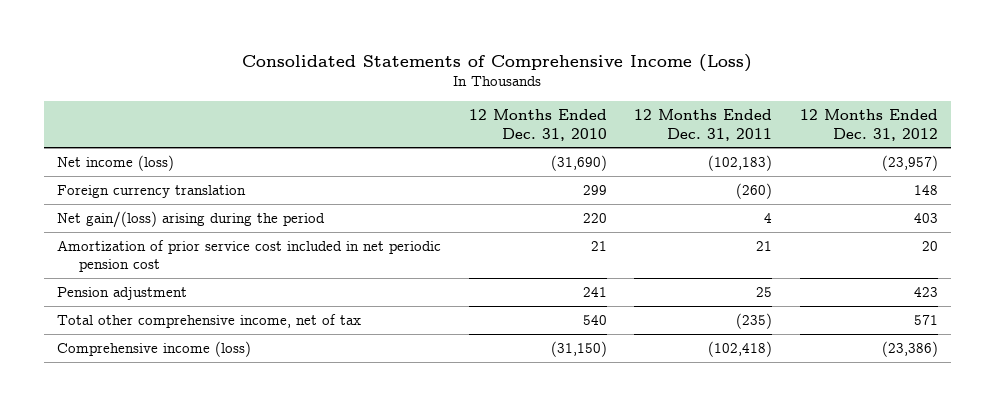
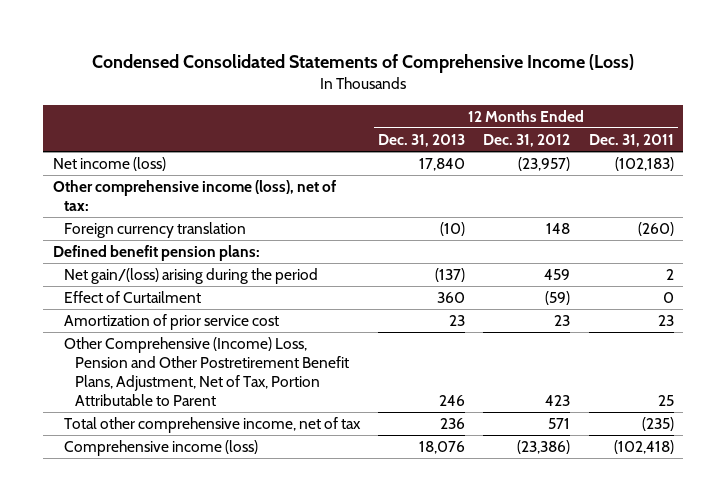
- Consolidated Statements of Comprehensive Income (Loss)
+ Condensed Consolidated Statements of Comprehensive Income (Loss)
- | 12 Months Ended Dec. 31, 2010 | 12 Months Ended Dec. 31, 2011 | 12 Months Ended Dec. 31, 2012
+ | 12 Months Ended Dec. 31, 2013 | 12 Months Ended Dec. 31, 2012 | 12 Months Ended Dec. 31, 2011
+ Other comprehensive income (loss), net of tax:
- Net gain/(loss) arising during the period | 220 | 4 | 403
- Amortization of prior service cost included in net periodic pension cost | 21 | 21 | 20
- Pension adjustment | 241 | 25 | 423
+ Defined benefit pension plans:
+ Net gain/(loss) arising during the period | (137) | 459 | 2
+ Effect of Curtailment | 360 | (59) | 0
+ Amortization of prior service cost | 23 | 23 | 23
+ Other Comprehensive (Income) Loss, Pension and Other Postretirement Benefit Plans, Adjustment, Net of Tax, Portion Attributable to Parent | 246 | 423 | 25

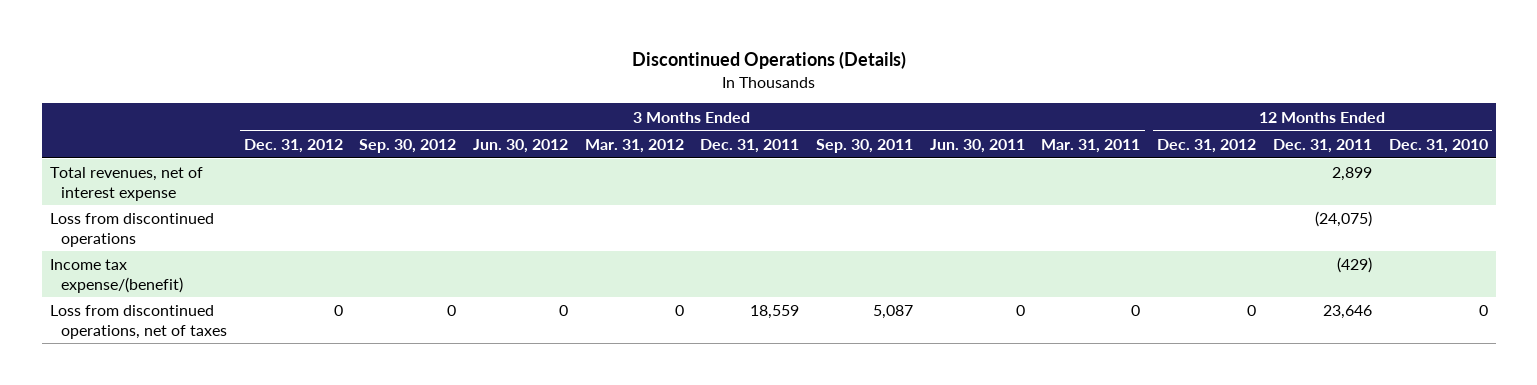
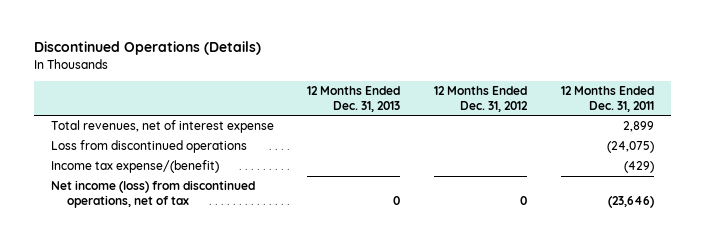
- | 3 Months Ended Dec. 31, 2012 | 3 Months Ended Sep. 30, 2012 | 3 Months Ended Jun. 30, 2012 | 3 Months Ended Mar. 31, 2012 | 3 Months Ended Dec. 31, 2011 | 3 Months Ended Sep. 30, 2011 | 3 Months Ended Jun. 30, 2011 | 3 Months Ended Mar. 31, 2011 | 12 Months Ended Dec. 31, 2012 | 12 Months Ended Dec. 31, 2011 | 12 Months Ended Dec. 31, 2010
+ | 12 Months Ended Dec. 31, 2013 | 12 Months Ended Dec. 31, 2012 | 12 Months Ended Dec. 31, 2011
- Loss from discontinued operations, net of taxes | 0 | 0 | 0 | 0 | 18,559 | 5,087 | 0 | 0 | 0 | 23,646 | 0
+ Net income (loss) from discontinued operations, net of tax | 0 | 0 | (23,646)

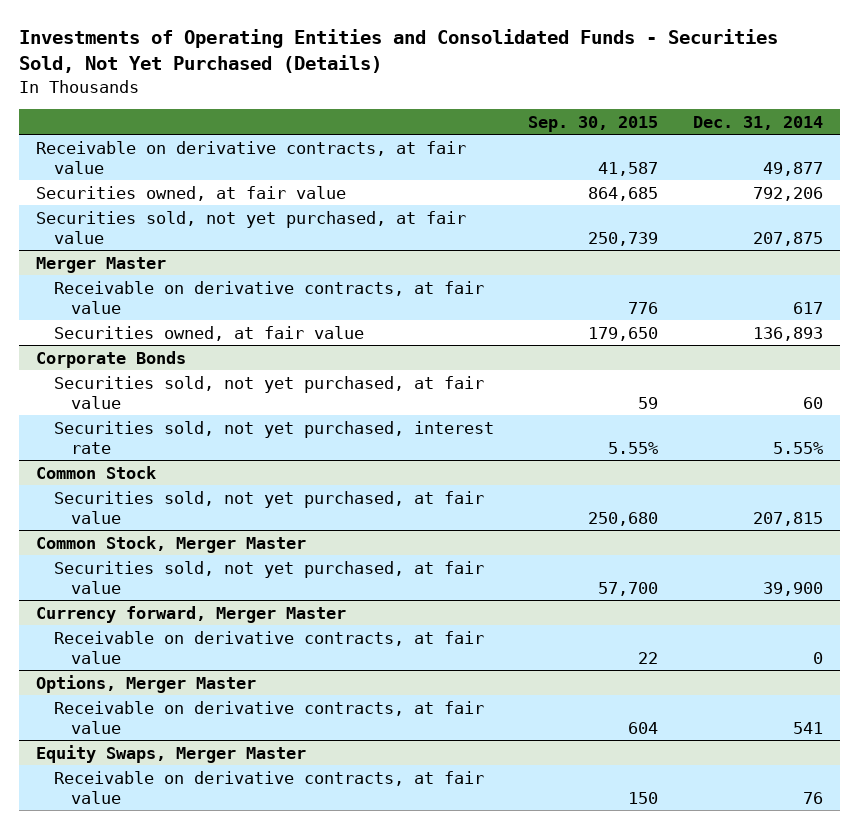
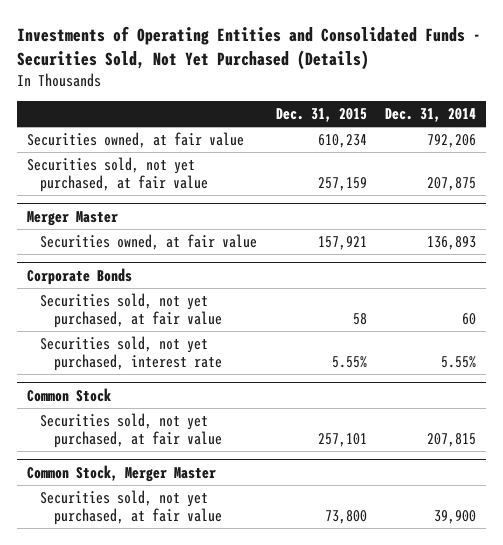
- | Sep. 30, 2015 | Dec. 31, 2014
+ | Dec. 31, 2015 | Dec. 31, 2014
- Receivable on derivative contracts, at fair value | 41,587 | 49,877
@ Merger Master
- Receivable on derivative contracts, at fair value | 776 | 617
- Currency forward, Merger Master
- Receivable on derivative contracts, at fair value | 22 | 0
- Options, Merger Master
- Receivable on derivative contracts, at fair value | 604 | 541
- Equity Swaps, Merger Master
- Receivable on derivative contracts, at fair value | 150 | 76

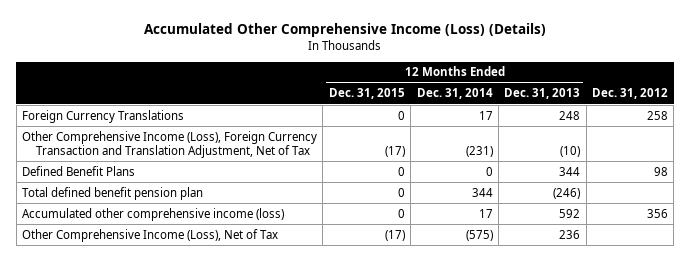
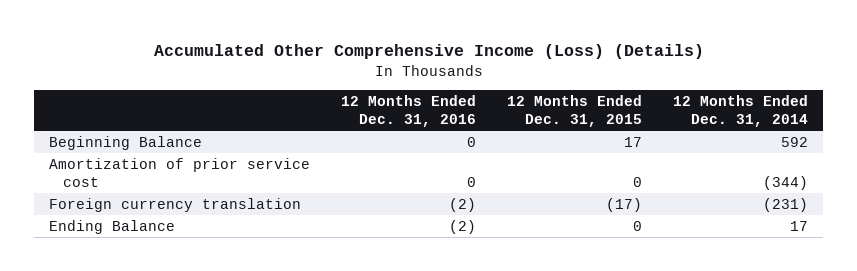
- | 12 Months Ended Dec. 31, 2015 | 12 Months Ended Dec. 31, 2014 | 12 Months Ended Dec. 31, 2013 | Dec. 31, 2012
+ | 12 Months Ended Dec. 31, 2016 | 12 Months Ended Dec. 31, 2015 | 12 Months Ended Dec. 31, 2014
- Foreign Currency Translations | 0 | 17 | 248 | 258
- Other Comprehensive Income (Loss), Foreign Currency Transaction and Translation Adjustment, Net of Tax | (17) | (231) | (10) |
- Defined Benefit Plans | 0 | 0 | 344 | 98
- Total defined benefit pension plan | 0 | 344 | (246) |
- Accumulated other comprehensive income (loss) | 0 | 17 | 592 | 356
- Other Comprehensive Income (Loss), Net of Tax | (17) | (575) | 236 |
+ Beginning Balance | 0 | 17 | 592
+ Amortization of prior service cost | 0 | 0 | (344)
+ Foreign currency translation | (2) | (17) | (231)
+ Ending Balance | (2) | 0 | 17

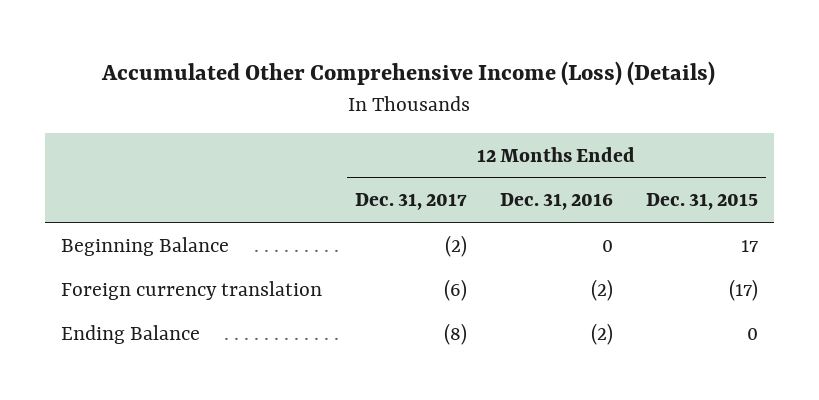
- | 12 Months Ended Dec. 31, 2016 | 12 Months Ended Dec. 31, 2015 | 12 Months Ended Dec. 31, 2014
+ | 12 Months Ended Dec. 31, 2017 | 12 Months Ended Dec. 31, 2016 | 12 Months Ended Dec. 31, 2015
- Amortization of prior service cost | 0 | 0 | (344)

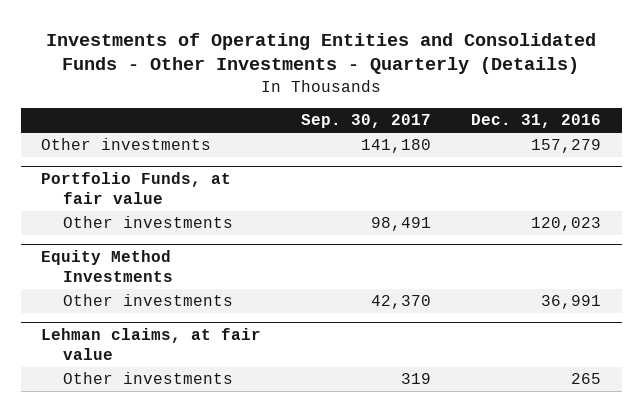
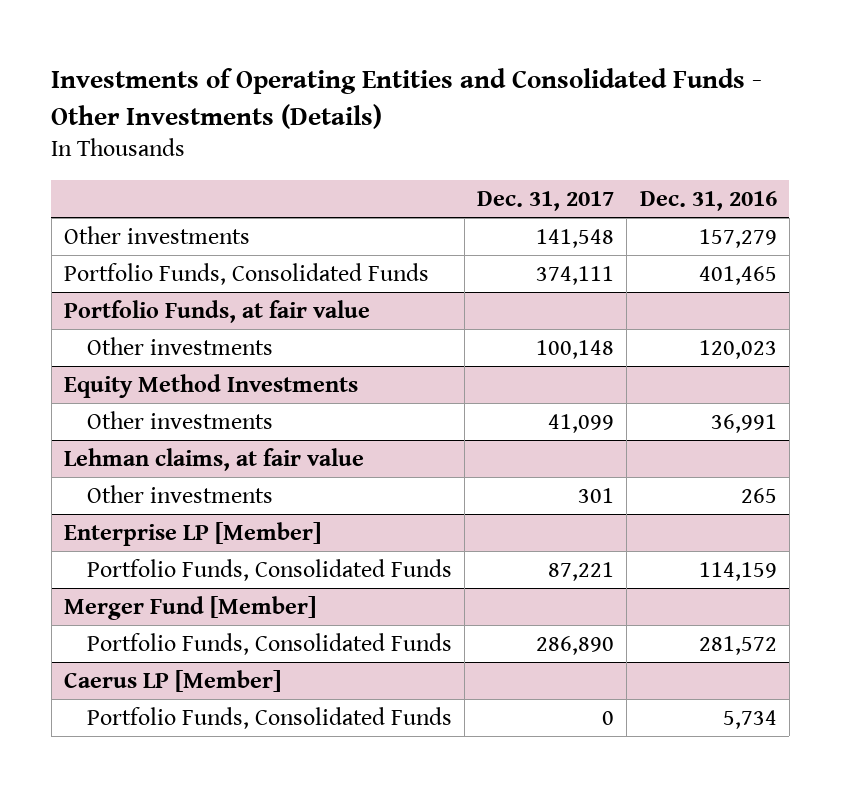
- Investments of Operating Entities and Consolidated Funds - Other Investments - Quarterly (Details)
+ Investments of Operating Entities and Consolidated Funds - Other Investments (Details)
- | Sep. 30, 2017 | Dec. 31, 2016
+ | Dec. 31, 2017 | Dec. 31, 2016
+ Portfolio Funds, Consolidated Funds | 374,111 | 401,465
+ Enterprise LP [Member]
+ Portfolio Funds, Consolidated Funds | 87,221 | 114,159
+ Merger Fund [Member]
+ Portfolio Funds, Consolidated Funds | 286,890 | 281,572
+ Caerus LP [Member]
+ Portfolio Funds, Consolidated Funds | 0 | 5,734

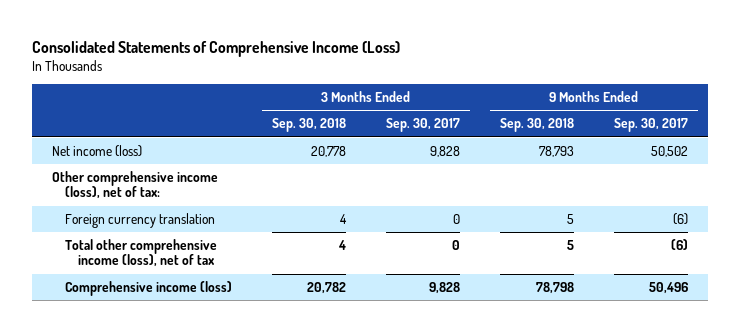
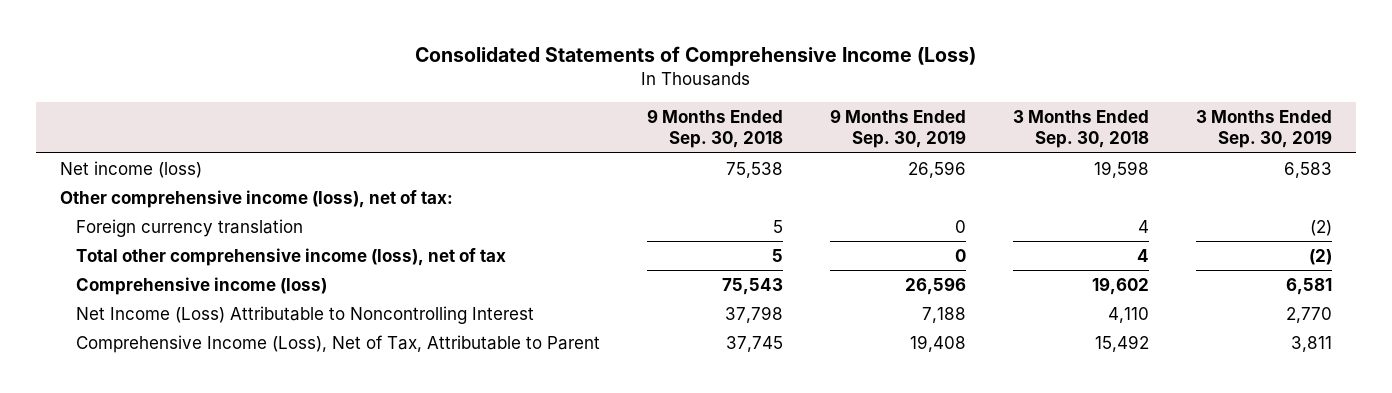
- | 3 Months Ended Sep. 30, 2018 | 3 Months Ended Sep. 30, 2017 | 9 Months Ended Sep. 30, 2018 | 9 Months Ended Sep. 30, 2017
+ | 9 Months Ended Sep. 30, 2018 | 9 Months Ended Sep. 30, 2019 | 3 Months Ended Sep. 30, 2018 | 3 Months Ended Sep. 30, 2019
- Net income (loss) | 20,778 | 9,828 | 78,793 | 50,502
+ Net income (loss) | 75,538 | 26,596 | 19,598 | 6,583
- Comprehensive income (loss) | 20,782 | 9,828 | 78,798 | 50,496
+ Comprehensive income (loss) | 75,543 | 26,596 | 19,602 | 6,581
+ Net Income (Loss) Attributable to Noncontrolling Interest | 37,798 | 7,188 | 4,110 | 2,770
+ Comprehensive Income (Loss), Net of Tax, Attributable to Parent | 37,745 | 19,408 | 15,492 | 3,811

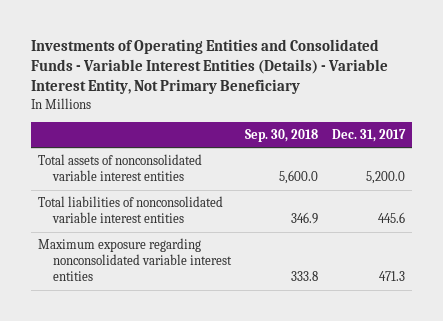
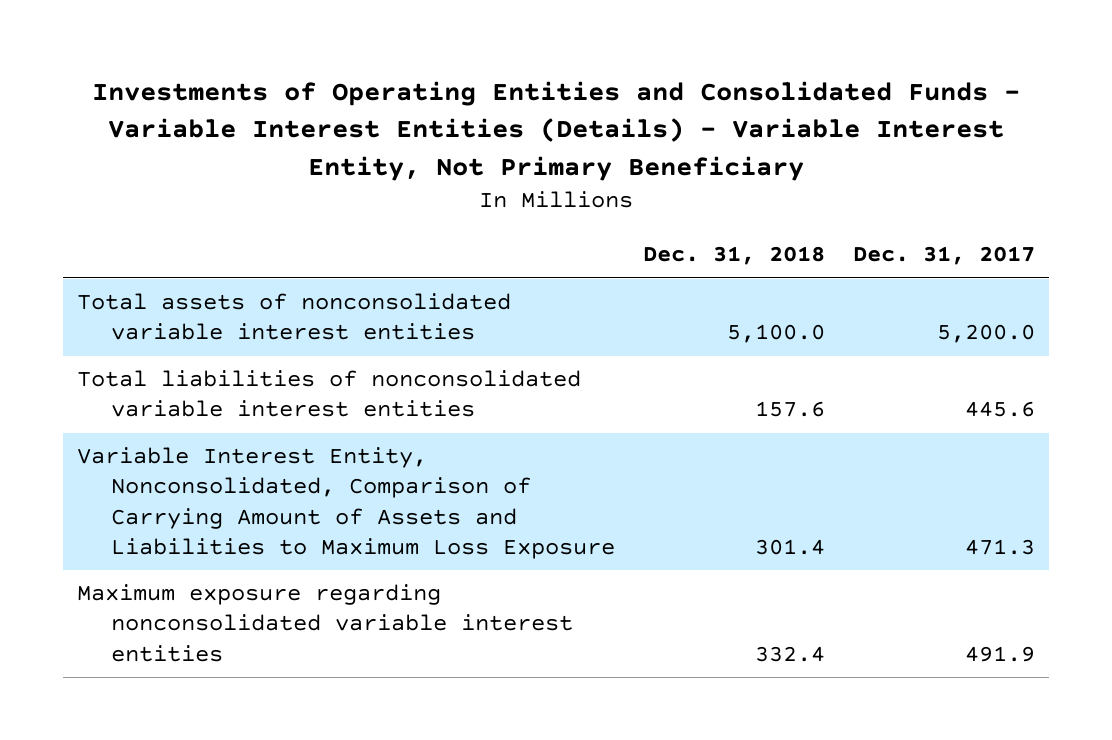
- | Sep. 30, 2018 | Dec. 31, 2017
+ | Dec. 31, 2018 | Dec. 31, 2017
- Maximum exposure regarding nonconsolidated variable interest entities | 333.8 | 471.3
+ Variable Interest Entity, Nonconsolidated, Comparison of Carrying Amount of Assets and Liabilities to Maximum Loss Exposure | 301.4 | 471.3
+ Maximum exposure regarding nonconsolidated variable interest entities | 332.4 | 491.9

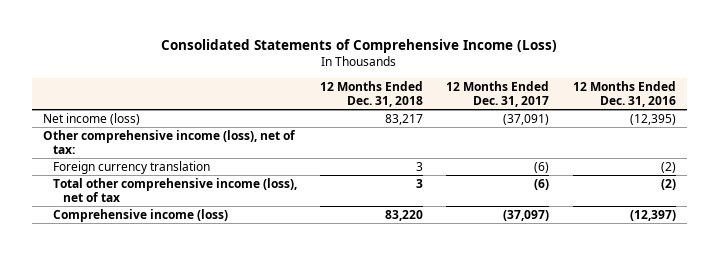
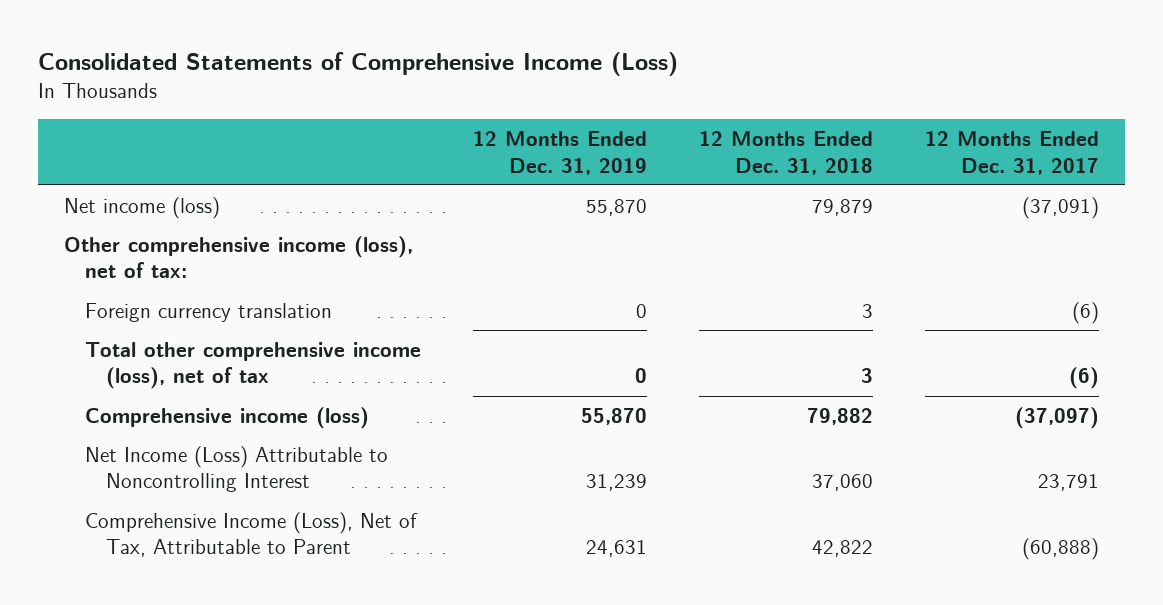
- | 12 Months Ended Dec. 31, 2018 | 12 Months Ended Dec. 31, 2017 | 12 Months Ended Dec. 31, 2016
+ | 12 Months Ended Dec. 31, 2019 | 12 Months Ended Dec. 31, 2018 | 12 Months Ended Dec. 31, 2017
- Net income (loss) | 83,217 | (37,091) | (12,395)
+ Net income (loss) | 55,870 | 79,879 | (37,091)
- Comprehensive income (loss) | 83,220 | (37,097) | (12,397)
+ Comprehensive income (loss) | 55,870 | 79,882 | (37,097)
+ Net Income (Loss) Attributable to Noncontrolling Interest | 31,239 | 37,060 | 23,791
+ Comprehensive Income (Loss), Net of Tax, Attributable to Parent | 24,631 | 42,822 | (60,888)

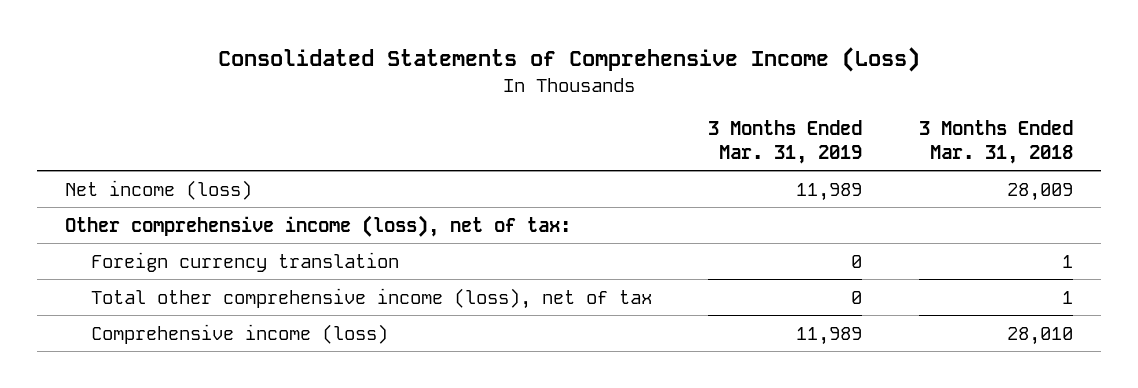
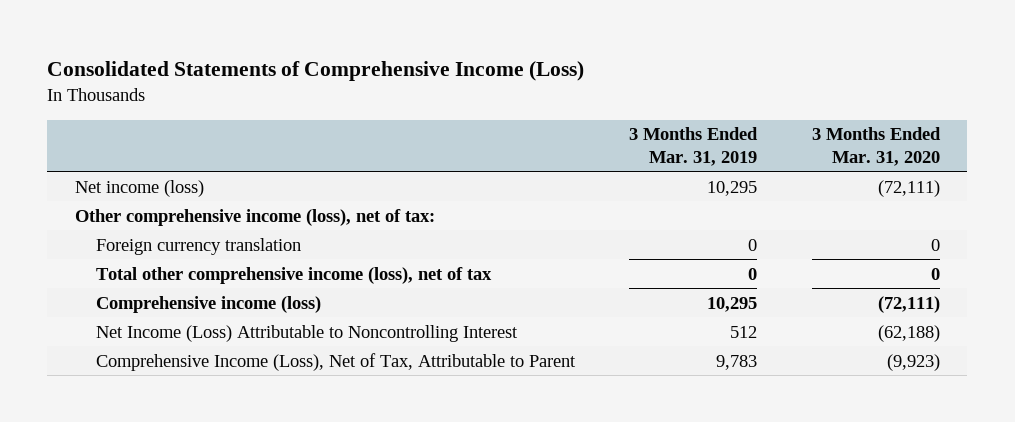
- | 3 Months Ended Mar. 31, 2019 | 3 Months Ended Mar. 31, 2018
+ | 3 Months Ended Mar. 31, 2019 | 3 Months Ended Mar. 31, 2020
- Net income (loss) | 11,989 | 28,009
+ Net income (loss) | 10,295 | (72,111)
- Comprehensive income (loss) | 11,989 | 28,010
+ Comprehensive income (loss) | 10,295 | (72,111)
+ Net Income (Loss) Attributable to Noncontrolling Interest | 512 | (62,188)
+ Comprehensive Income (Loss), Net of Tax, Attributable to Parent | 9,783 | (9,923)

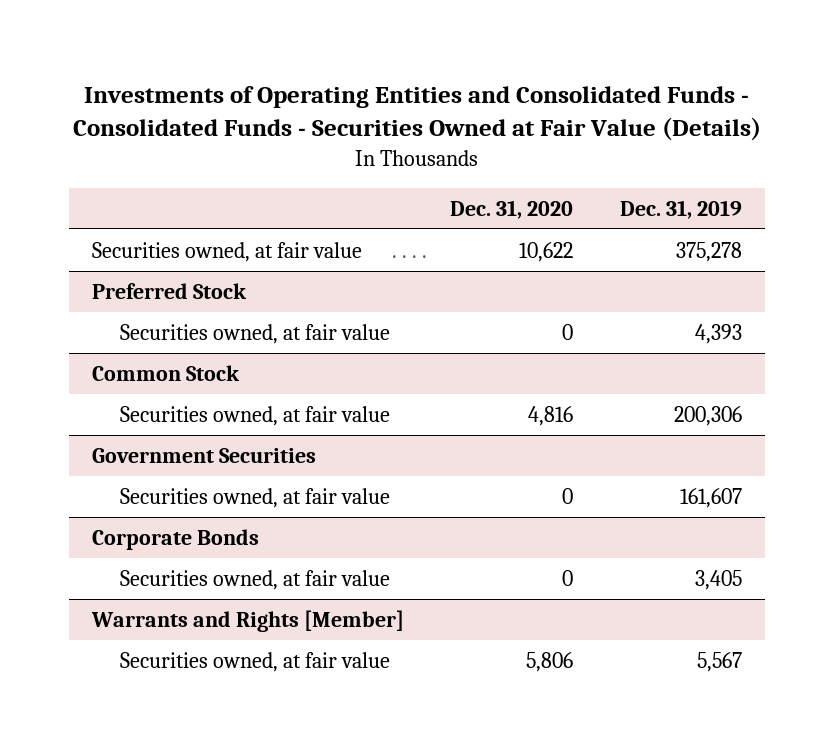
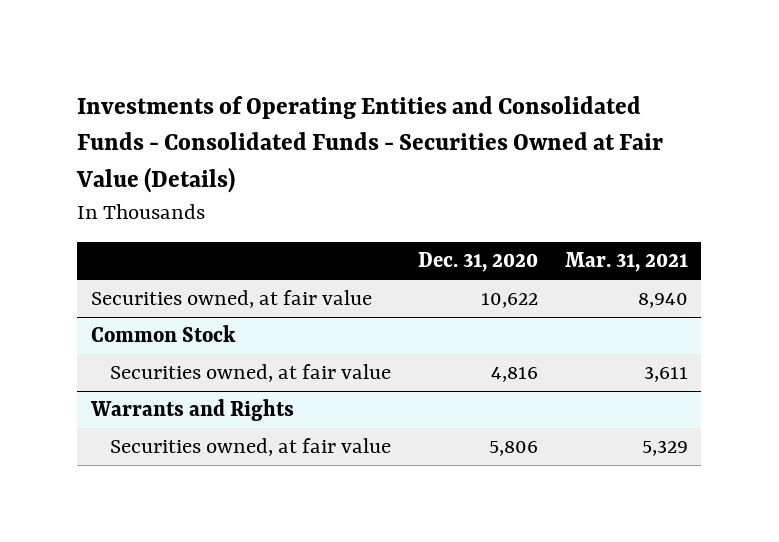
- | Dec. 31, 2020 | Dec. 31, 2019
+ | Dec. 31, 2020 | Mar. 31, 2021
- Preferred Stock
- Securities owned, at fair value | 0 | 4,393
- Government Securities
- Securities owned, at fair value | 0 | 161,607
- Corporate Bonds
- Securities owned, at fair value | 0 | 3,405
- Warrants and Rights [Member]
+ Warrants and Rights

